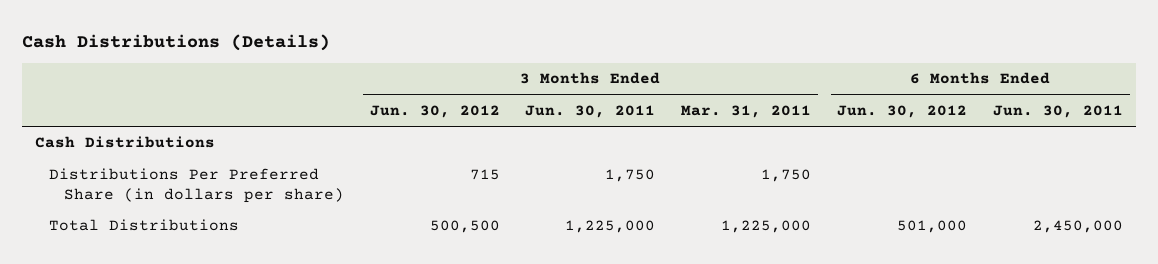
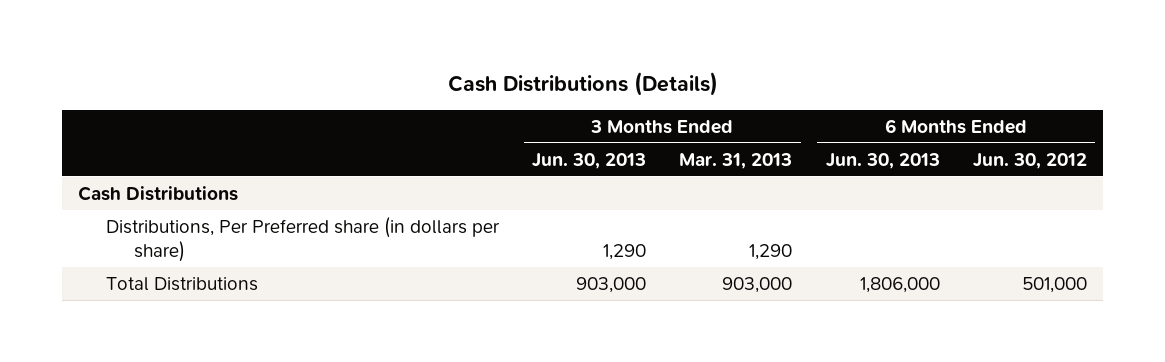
- | 3 Months Ended Jun. 30, 2012 | 3 Months Ended Jun. 30, 2011 | 3 Months Ended Mar. 31, 2011 | 6 Months Ended Jun. 30, 2012 | 6 Months Ended Jun. 30, 2011
+ | 3 Months Ended Jun. 30, 2013 | 3 Months Ended Mar. 31, 2013 | 6 Months Ended Jun. 30, 2013 | 6 Months Ended Jun. 30, 2012
- Distributions Per Preferred Share (in dollars per share) | 715 | 1,750 | 1,750 | |
+ Distributions, Per Preferred share (in dollars per share) | 1,290 | 1,290 | |

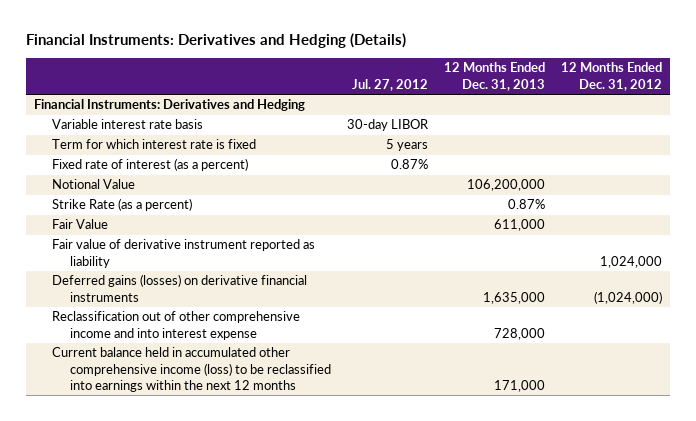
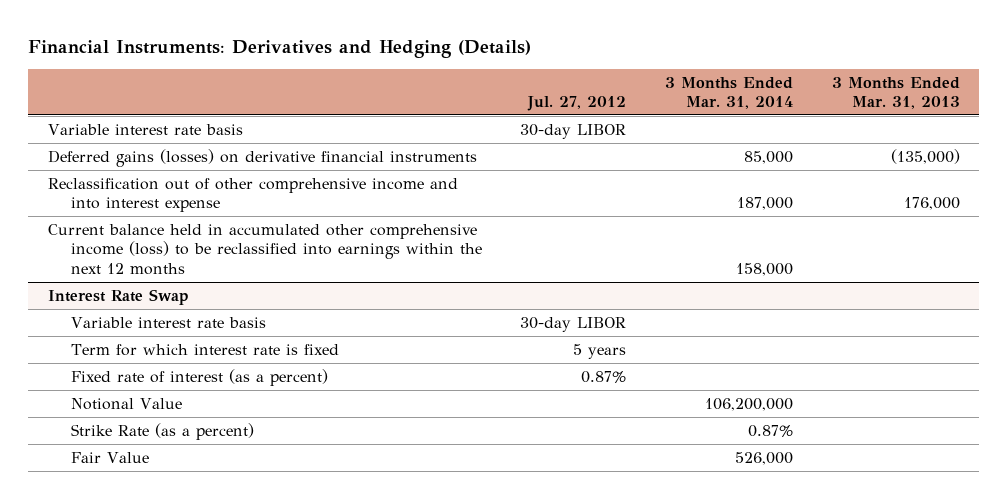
- | Jul. 27, 2012 | 12 Months Ended Dec. 31, 2013 | 12 Months Ended Dec. 31, 2012
+ | Jul. 27, 2012 | 3 Months Ended Mar. 31, 2014 | 3 Months Ended Mar. 31, 2013
- Financial Instruments: Derivatives and Hedging
- Term for which interest rate is fixed | 5 years | |
- Fixed rate of interest (as a percent) | 0.87% | |
- Notional Value | | 106,200,000 |
- Strike Rate (as a percent) | | 0.87% |
- Fair Value | | 611,000 |
- Fair value of derivative instrument reported as liability | | | 1,024,000
+ Interest Rate Swap
+ Variable interest rate basis | 30-day LIBOR | |
+ Term for which interest rate is fixed | 5 years | |
+ Fixed rate of interest (as a percent) | 0.87% | |
+ Notional Value | | 106,200,000 |
+ Strike Rate (as a percent) | | 0.87% |
+ Fair Value | | 526,000 |

